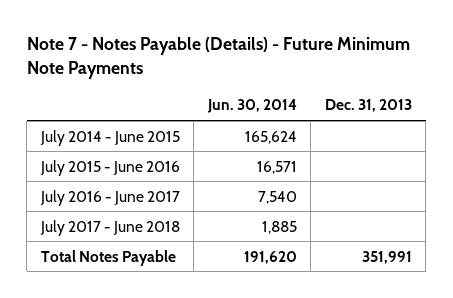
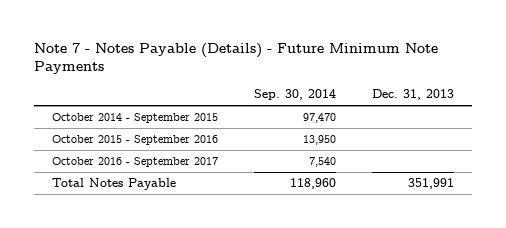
- | Jun. 30, 2014 | Dec. 31, 2013
+ | Sep. 30, 2014 | Dec. 31, 2013
- July 2014 - June 2015 | 165,624 |
- July 2015 - June 2016 | 16,571 |
- July 2016 - June 2017 | 7,540 |
- July 2017 - June 2018 | 1,885 |
+ October 2014 - September 2015 | 97,470 |
+ October 2015 - September 2016 | 13,950 |
+ October 2016 - September 2017 | 7,540 |

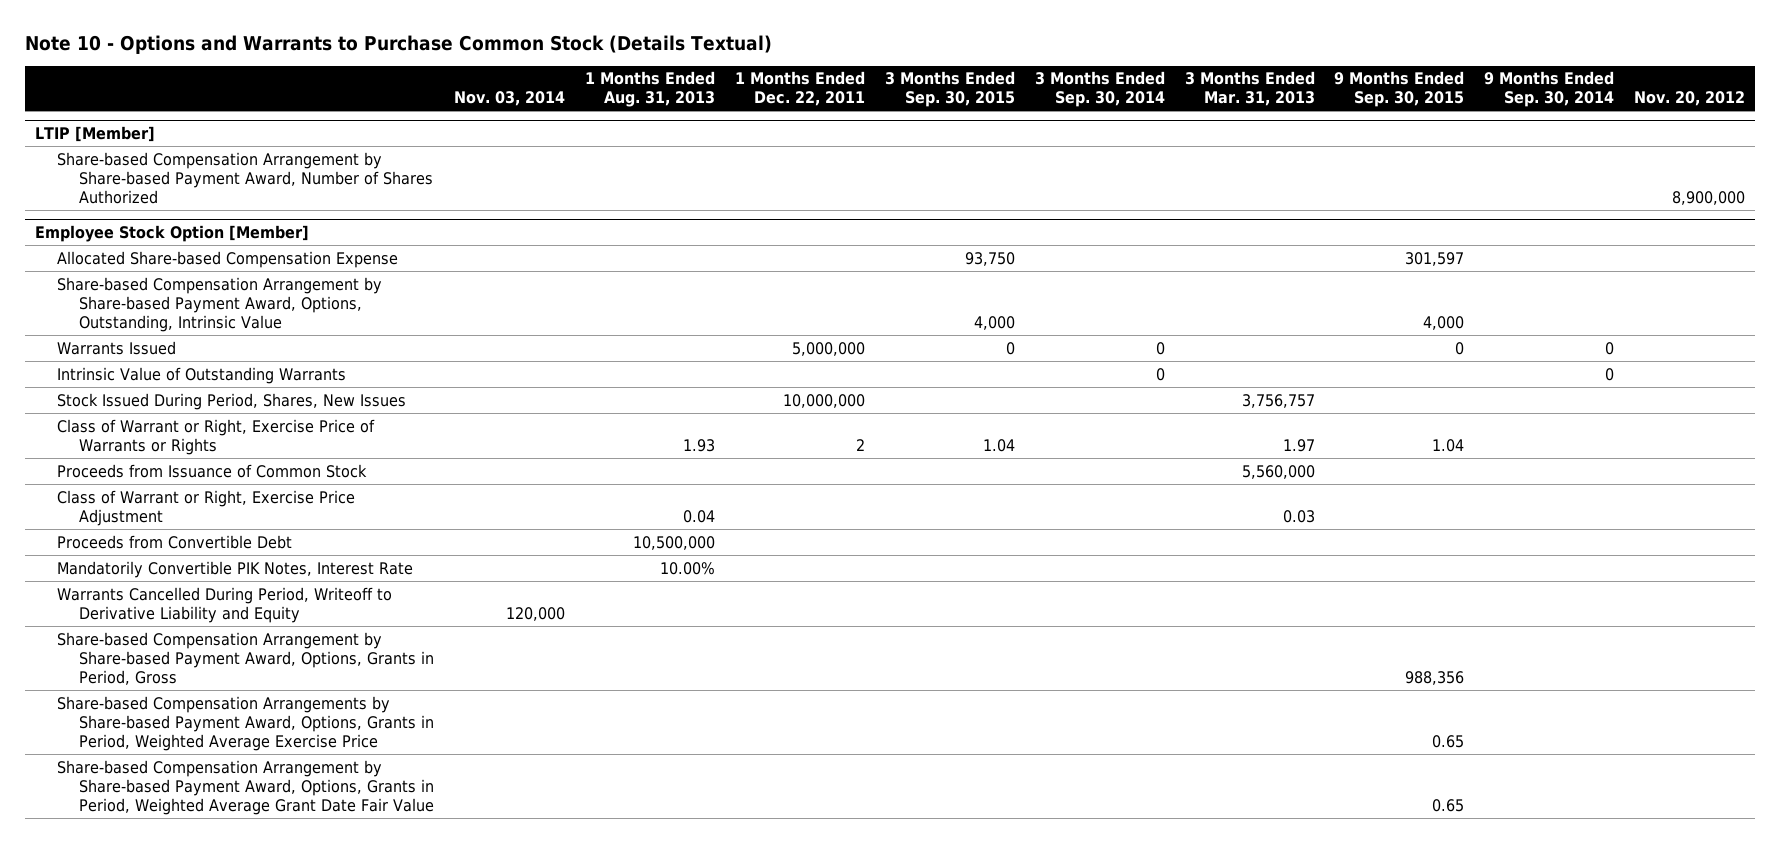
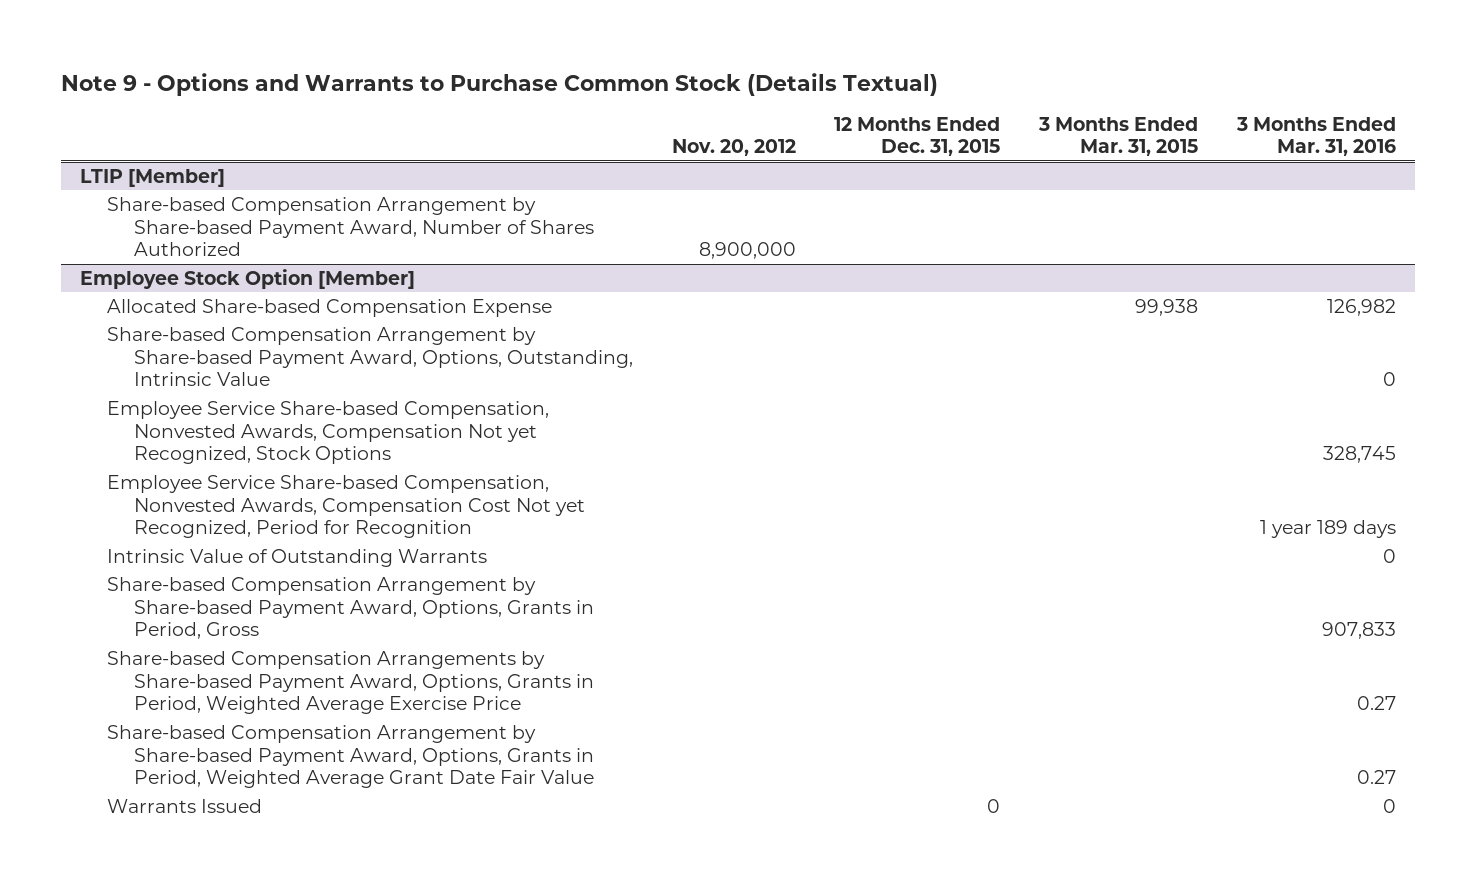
- Note 10 - Options and Warrants to Purchase Common Stock (Details Textual)
+ Note 9 - Options and Warrants to Purchase Common Stock (Details Textual)
- | Nov. 03, 2014 | 1 Months Ended Aug. 31, 2013 | 1 Months Ended Dec. 22, 2011 | 3 Months Ended Sep. 30, 2015 | 3 Months Ended Sep. 30, 2014 | 3 Months Ended Mar. 31, 2013 | 9 Months Ended Sep. 30, 2015 | 9 Months Ended Sep. 30, 2014 | Nov. 20, 2012
+ | Nov. 20, 2012 | 12 Months Ended Dec. 31, 2015 | 3 Months Ended Mar. 31, 2015 | 3 Months Ended Mar. 31, 2016
@ Employee Stock Option [Member]
+ Employee Service Share-based Compensation, Nonvested Awards, Compensation Not yet Recognized, Stock Options | | | | 328,745
+ Employee Service Share-based Compensation, Nonvested Awards, Compensation Cost Not yet Recognized, Period for Recognition | | | | 1 year 189 days
- Stock Issued During Period, Shares, New Issues | | | 10,000,000 | | | 3,756,757 | | |
- Class of Warrant or Right, Exercise Price of Warrants or Rights | | 1.93 | 2 | 1.04 | | 1.97 | 1.04 | |
- Proceeds from Issuance of Common Stock | | | | | | 5,560,000 | | |
- Class of Warrant or Right, Exercise Price Adjustment | | 0.04 | | | | 0.03 | | |
- Proceeds from Convertible Debt | | 10,500,000 | | | | | | |
- Mandatorily Convertible PIK Notes, Interest Rate | | 10.00% | | | | | | |
- Warrants Cancelled During Period, Writeoff to Derivative Liability and Equity | 120,000 | | | | | | | |
moved down: Warrants Issued | | 0 | | 0

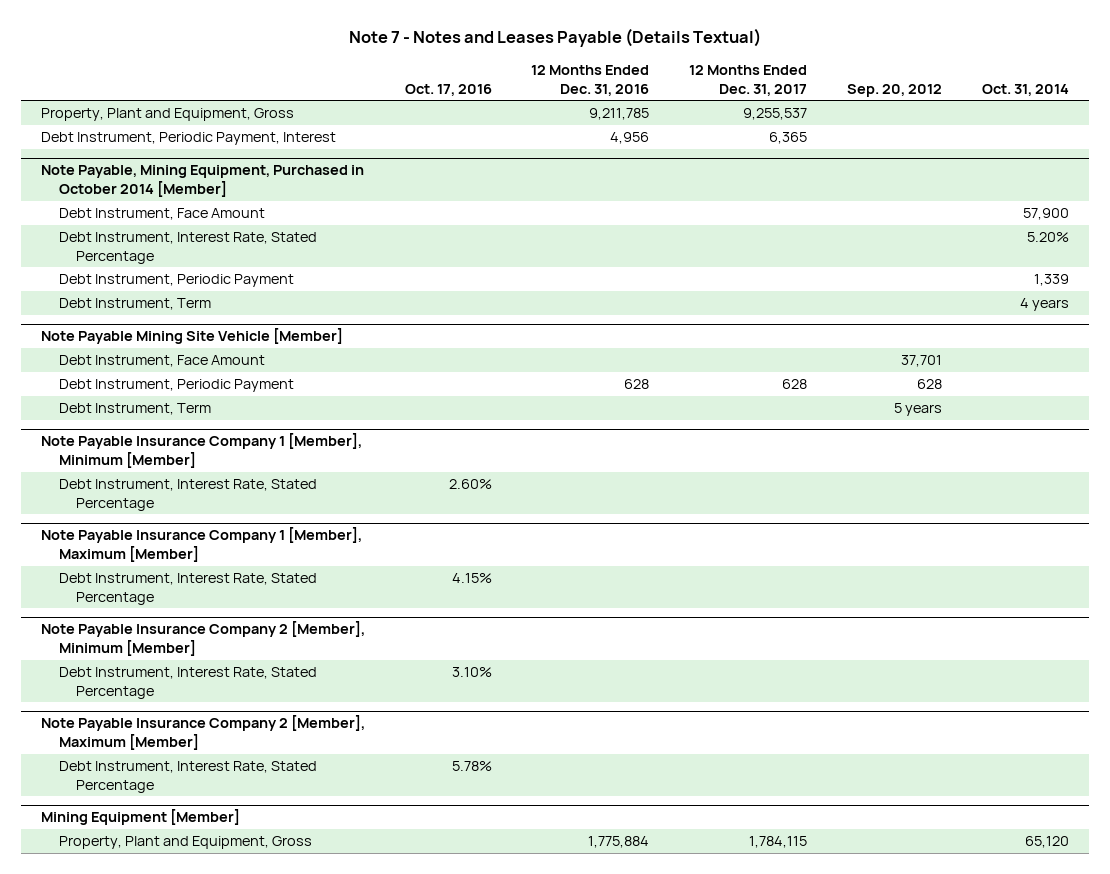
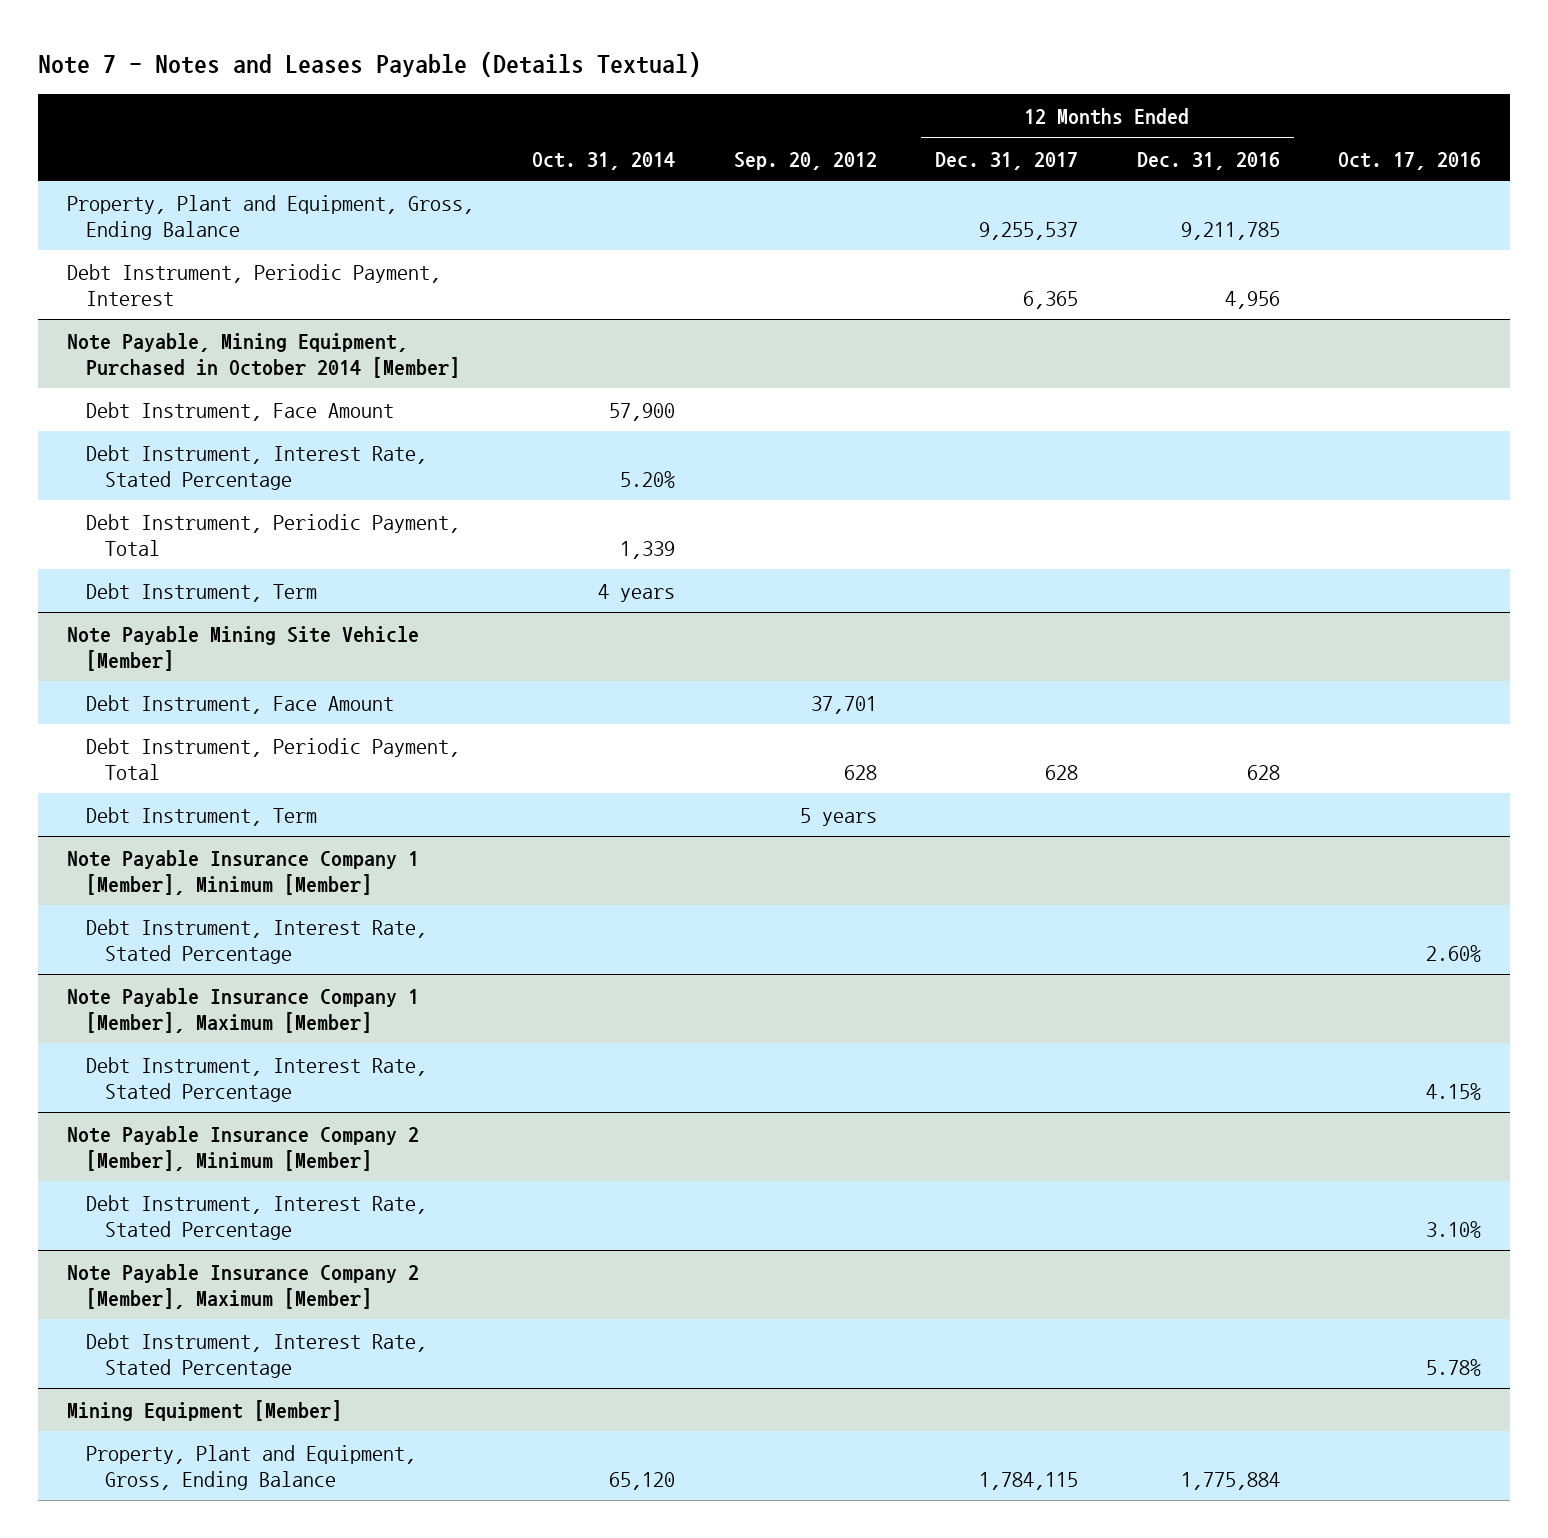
- | Oct. 17, 2016 | 12 Months Ended Dec. 31, 2016 | 12 Months Ended Dec. 31, 2017 | Sep. 20, 2012 | Oct. 31, 2014
+ | Oct. 31, 2014 | Sep. 20, 2012 | 12 Months Ended Dec. 31, 2017 | 12 Months Ended Dec. 31, 2016 | Oct. 17, 2016
- Property, Plant and Equipment, Gross | | 9,211,785 | 9,255,537 | |
+ Property, Plant and Equipment, Gross, Ending Balance | | | 9,255,537 | 9,211,785 |
@ Note Payable, Mining Equipment, Purchased in October 2014 [Member]
- Debt Instrument, Periodic Payment | | | | | 1,339
+ Debt Instrument, Periodic Payment, Total | 1,339 | | | |
@ Note Payable Mining Site Vehicle [Member]
- Debt Instrument, Periodic Payment | | 628 | 628 | 628 |
+ Debt Instrument, Periodic Payment, Total | | 628 | 628 | 628 |
@ Mining Equipment [Member]
- Property, Plant and Equipment, Gross | | 1,775,884 | 1,784,115 | | 65,120
+ Property, Plant and Equipment, Gross, Ending Balance | 65,120 | | 1,784,115 | 1,775,884 |

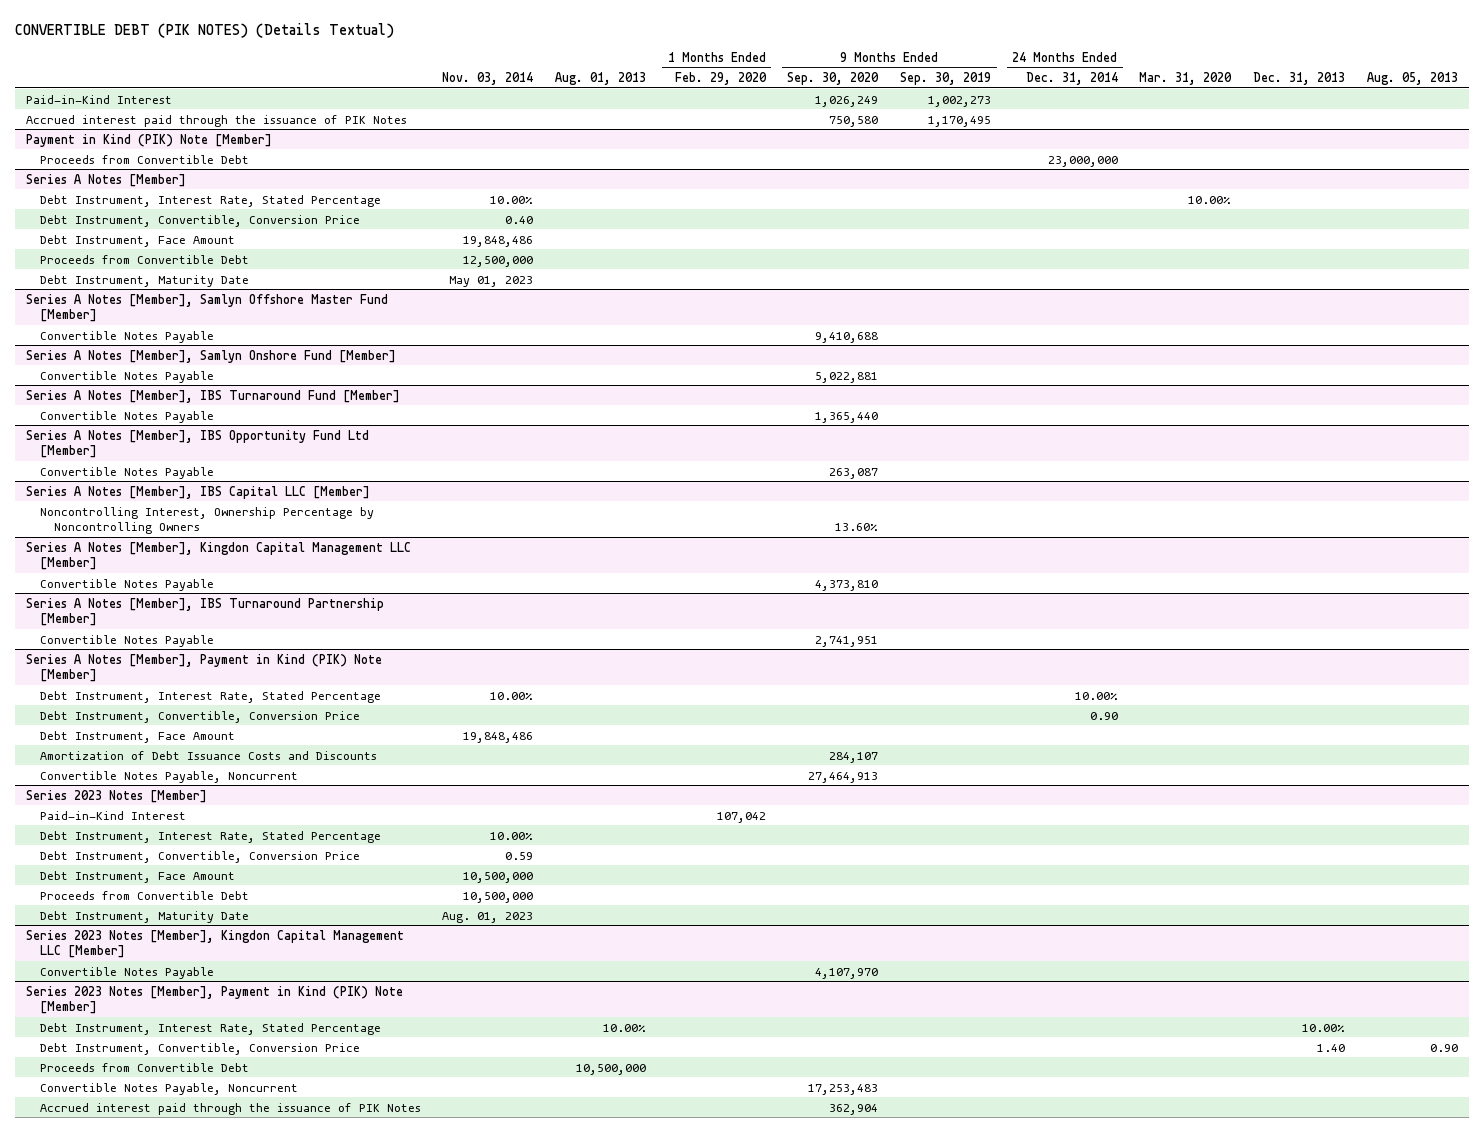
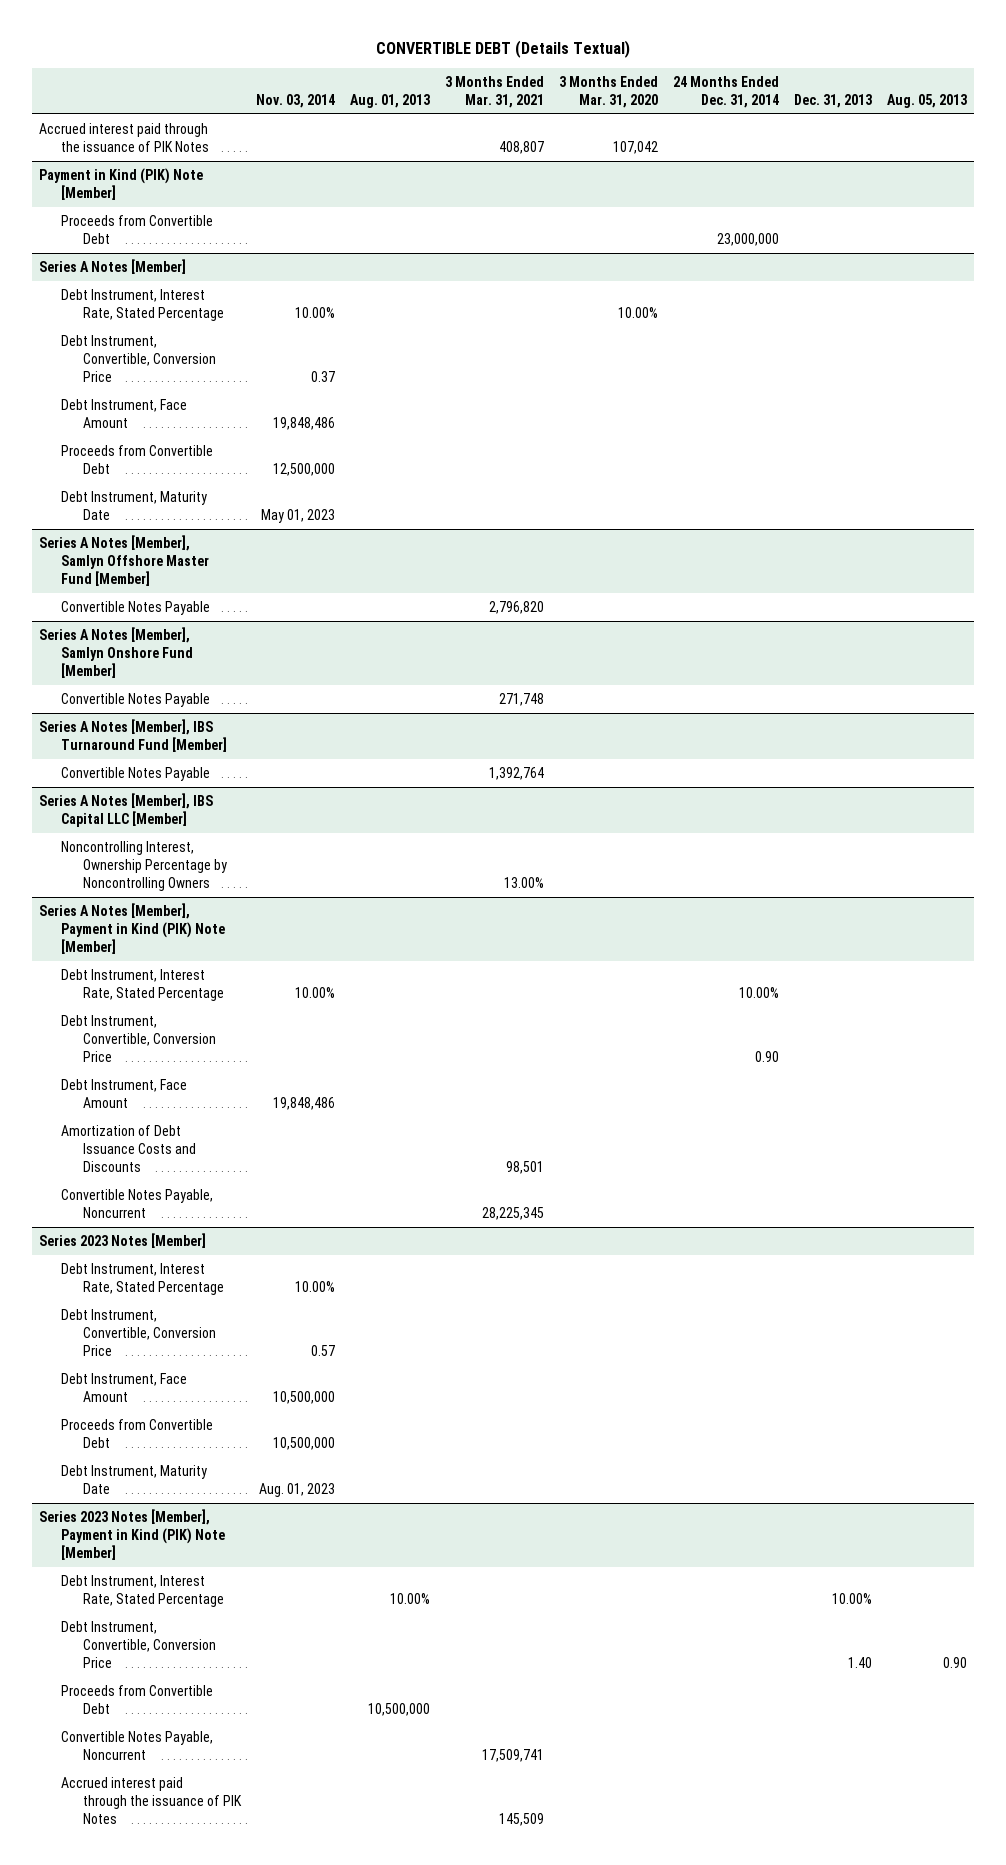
- CONVERTIBLE DEBT (PIK NOTES) (Details Textual)
+ CONVERTIBLE DEBT (Details Textual)
- | Nov. 03, 2014 | Aug. 01, 2013 | 1 Months Ended Feb. 29, 2020 | 9 Months Ended Sep. 30, 2020 | 9 Months Ended Sep. 30, 2019 | 24 Months Ended Dec. 31, 2014 | Mar. 31, 2020 | Dec. 31, 2013 | Aug. 05, 2013
+ | Nov. 03, 2014 | Aug. 01, 2013 | 3 Months Ended Mar. 31, 2021 | 3 Months Ended Mar. 31, 2020 | 24 Months Ended Dec. 31, 2014 | Dec. 31, 2013 | Aug. 05, 2013
- Paid-in-Kind Interest | | | | 1,026,249 | 1,002,273 | | | |
@ Series A Notes [Member]
- Debt Instrument, Convertible, Conversion Price | 0.40 | | | | | | | |
+ Debt Instrument, Convertible, Conversion Price | 0.37 | | | | | |
- Series A Notes [Member], IBS Opportunity Fund Ltd [Member]
- Convertible Notes Payable | | | | 263,087 | | | | |
- Series A Notes [Member], Kingdon Capital Management LLC [Member]
- Convertible Notes Payable | | | | 4,373,810 | | | | |
- Series A Notes [Member], IBS Turnaround Partnership [Member]
- Convertible Notes Payable | | | | 2,741,951 | | | | |
@ Series 2023 Notes [Member]
- Paid-in-Kind Interest | | | 107,042 | | | | | |
- Debt Instrument, Convertible, Conversion Price | 0.59 | | | | | | | |
+ Debt Instrument, Convertible, Conversion Price | 0.57 | | | | | |
- Series 2023 Notes [Member], Kingdon Capital Management LLC [Member]
- Convertible Notes Payable | | | | 4,107,970 | | | | |

